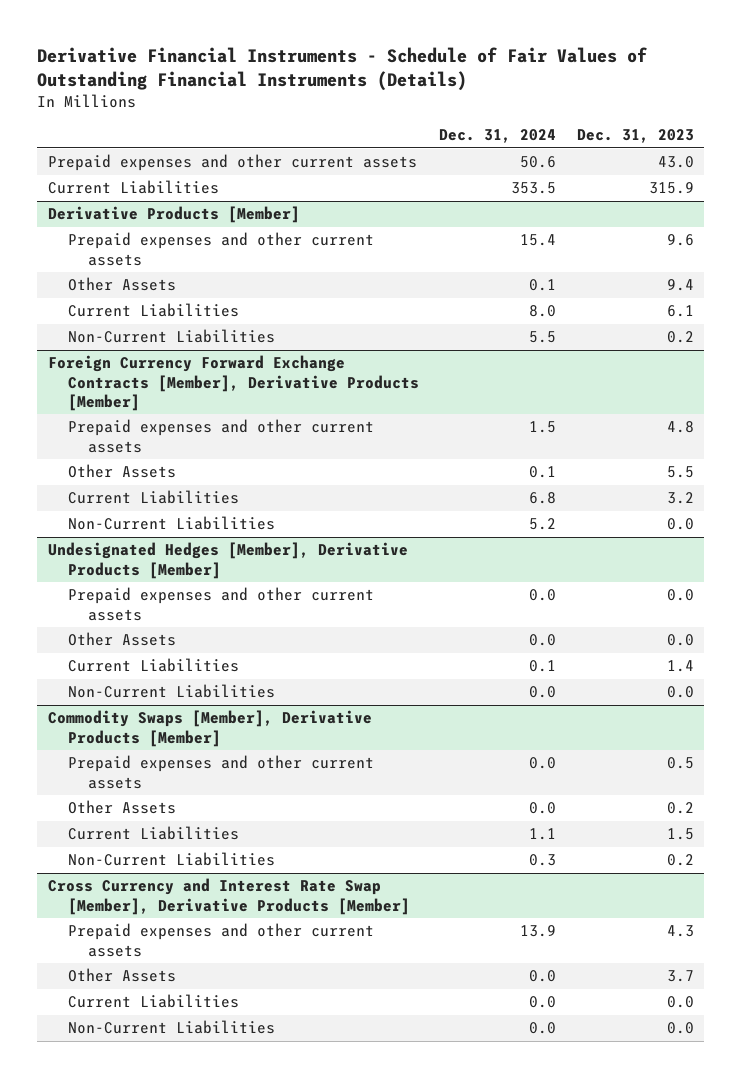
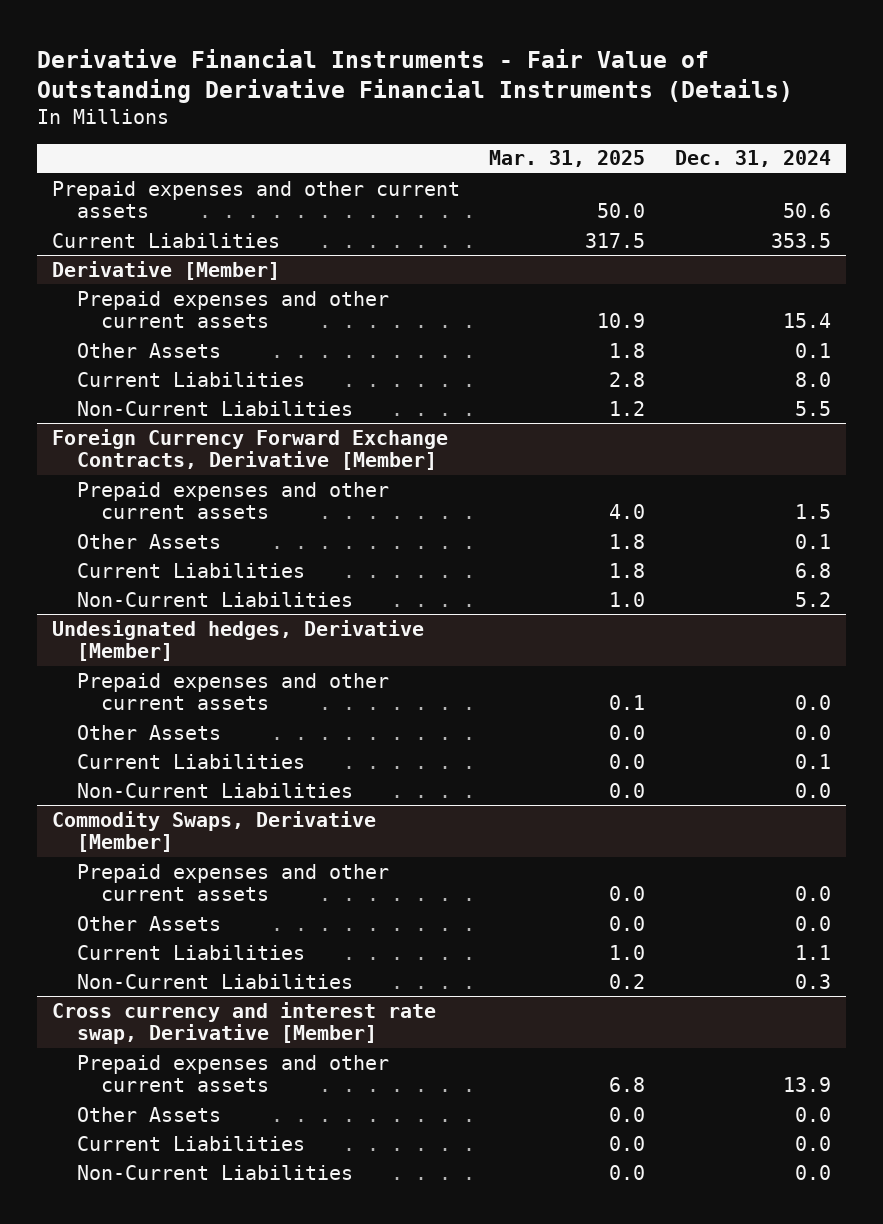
- Derivative Financial Instruments - Schedule of Fair Values of Outstanding Financial Instruments (Details)
+ Derivative Financial Instruments - Fair Value of Outstanding Derivative Financial Instruments (Details)
- | Dec. 31, 2024 | Dec. 31, 2023
+ | Mar. 31, 2025 | Dec. 31, 2024
- Derivative Products [Member]
+ Derivative [Member]
- Foreign Currency Forward Exchange Contracts [Member], Derivative Products [Member]
+ Foreign Currency Forward Exchange Contracts, Derivative [Member]
- Undesignated Hedges [Member], Derivative Products [Member]
+ Undesignated hedges, Derivative [Member]
- Commodity Swaps [Member], Derivative Products [Member]
+ Commodity Swaps, Derivative [Member]
- Cross Currency and Interest Rate Swap [Member], Derivative Products [Member]
+ Cross currency and interest rate swap, Derivative [Member]

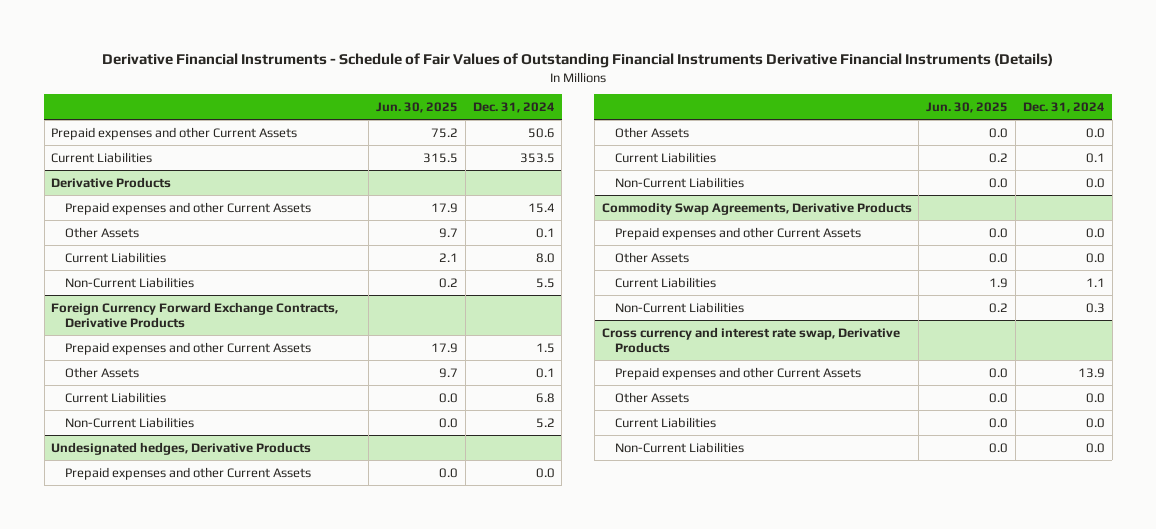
- Derivative Financial Instruments - Fair Value of Outstanding Derivative Financial Instruments (Details)
+ Derivative Financial Instruments - Schedule of Fair Values of Outstanding Financial Instruments Derivative Financial Instruments (Details)
- | Mar. 31, 2025 | Dec. 31, 2024
+ | Jun. 30, 2025 | Dec. 31, 2024
- Prepaid expenses and other current assets | 50.0 | 50.6
+ Prepaid expenses and other Current Assets | 75.2 | 50.6
- Derivative [Member]
- Prepaid expenses and other current assets | 10.9 | 15.4
+ Derivative Products
+ Prepaid expenses and other Current Assets | 17.9 | 15.4
- Foreign Currency Forward Exchange Contracts, Derivative [Member]
- Prepaid expenses and other current assets | 4.0 | 1.5
+ Foreign Currency Forward Exchange Contracts, Derivative Products
+ Prepaid expenses and other Current Assets | 17.9 | 1.5
- Undesignated hedges, Derivative [Member]
- Prepaid expenses and other current assets | 0.1 | 0.0
+ Undesignated hedges, Derivative Products
+ Prepaid expenses and other Current Assets | 0.0 | 0.0
- Commodity Swaps, Derivative [Member]
- Prepaid expenses and other current assets | 0.0 | 0.0
+ Commodity Swap Agreements, Derivative Products
+ Prepaid expenses and other Current Assets | 0.0 | 0.0
- Cross currency and interest rate swap, Derivative [Member]
- Prepaid expenses and other current assets | 6.8 | 13.9
+ Cross currency and interest rate swap, Derivative Products
+ Prepaid expenses and other Current Assets | 0.0 | 13.9

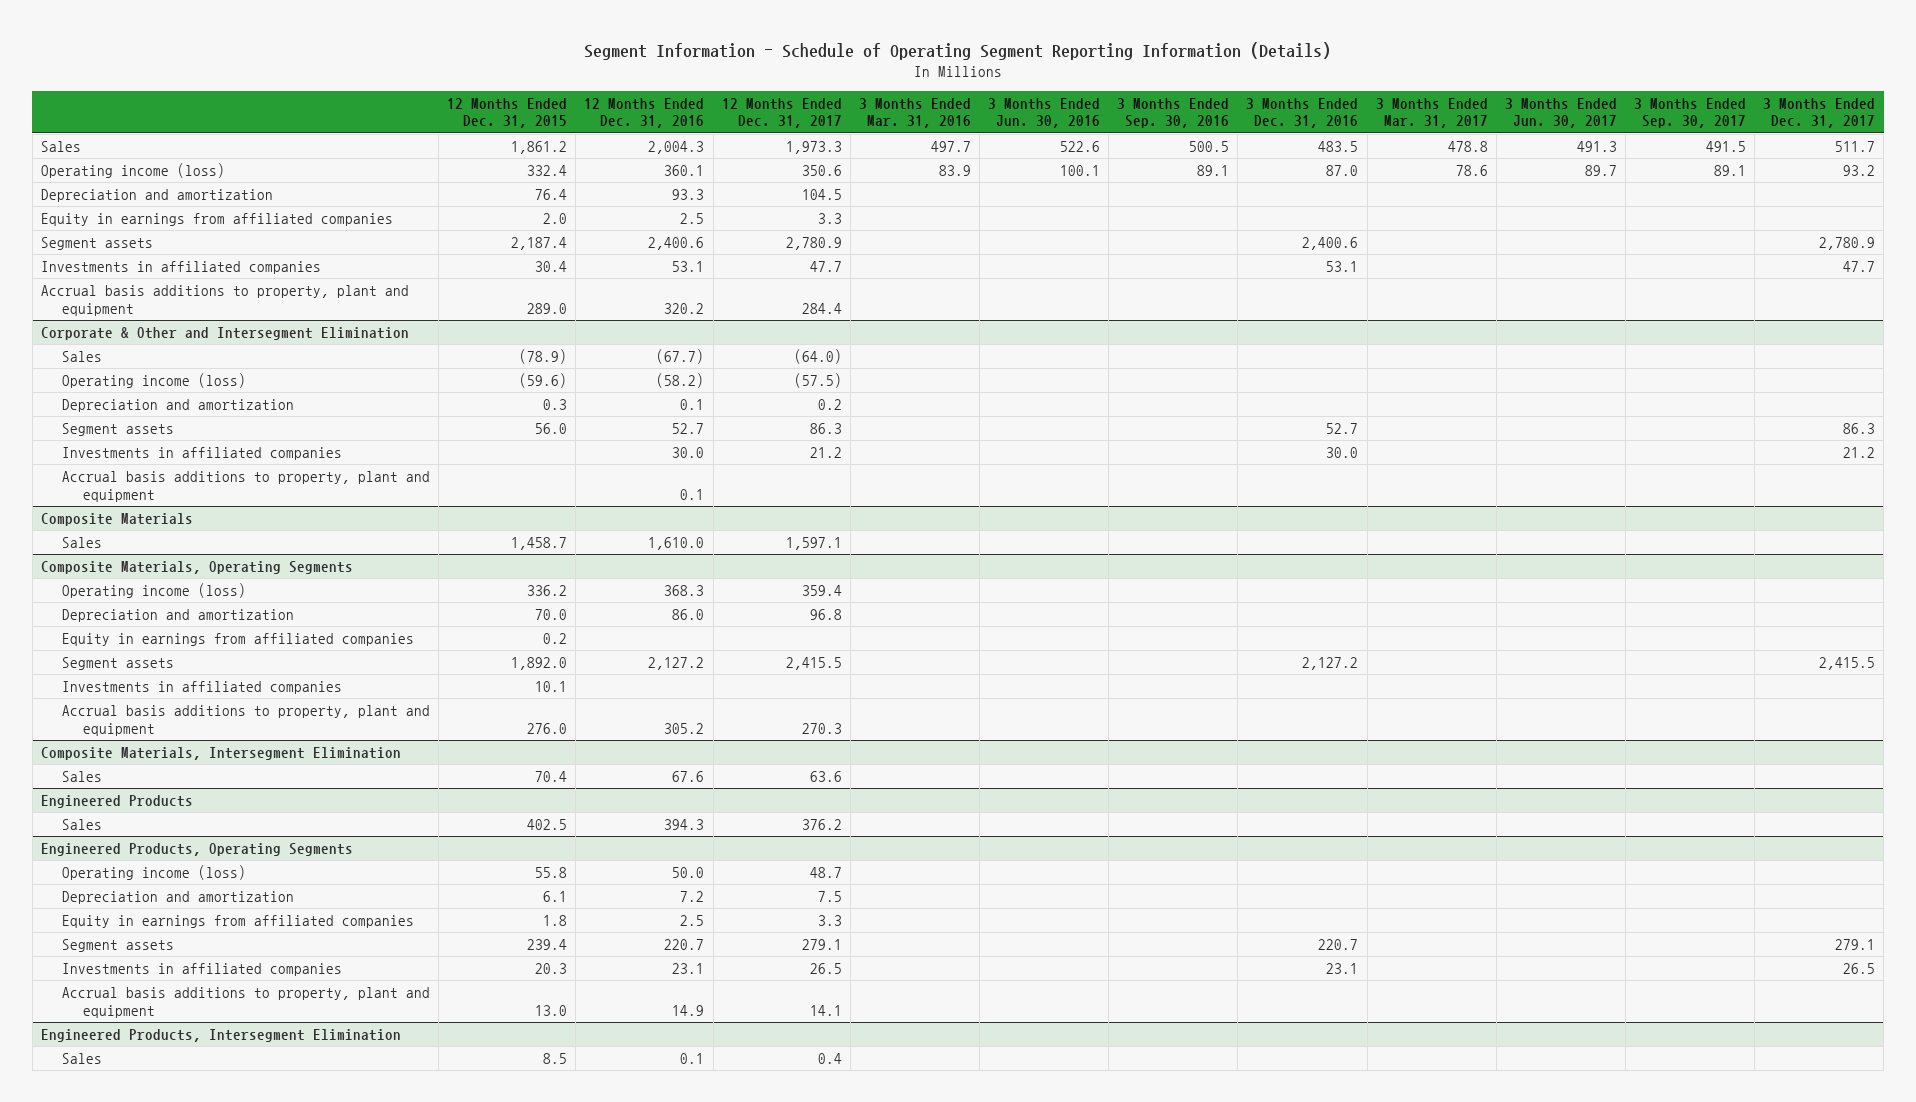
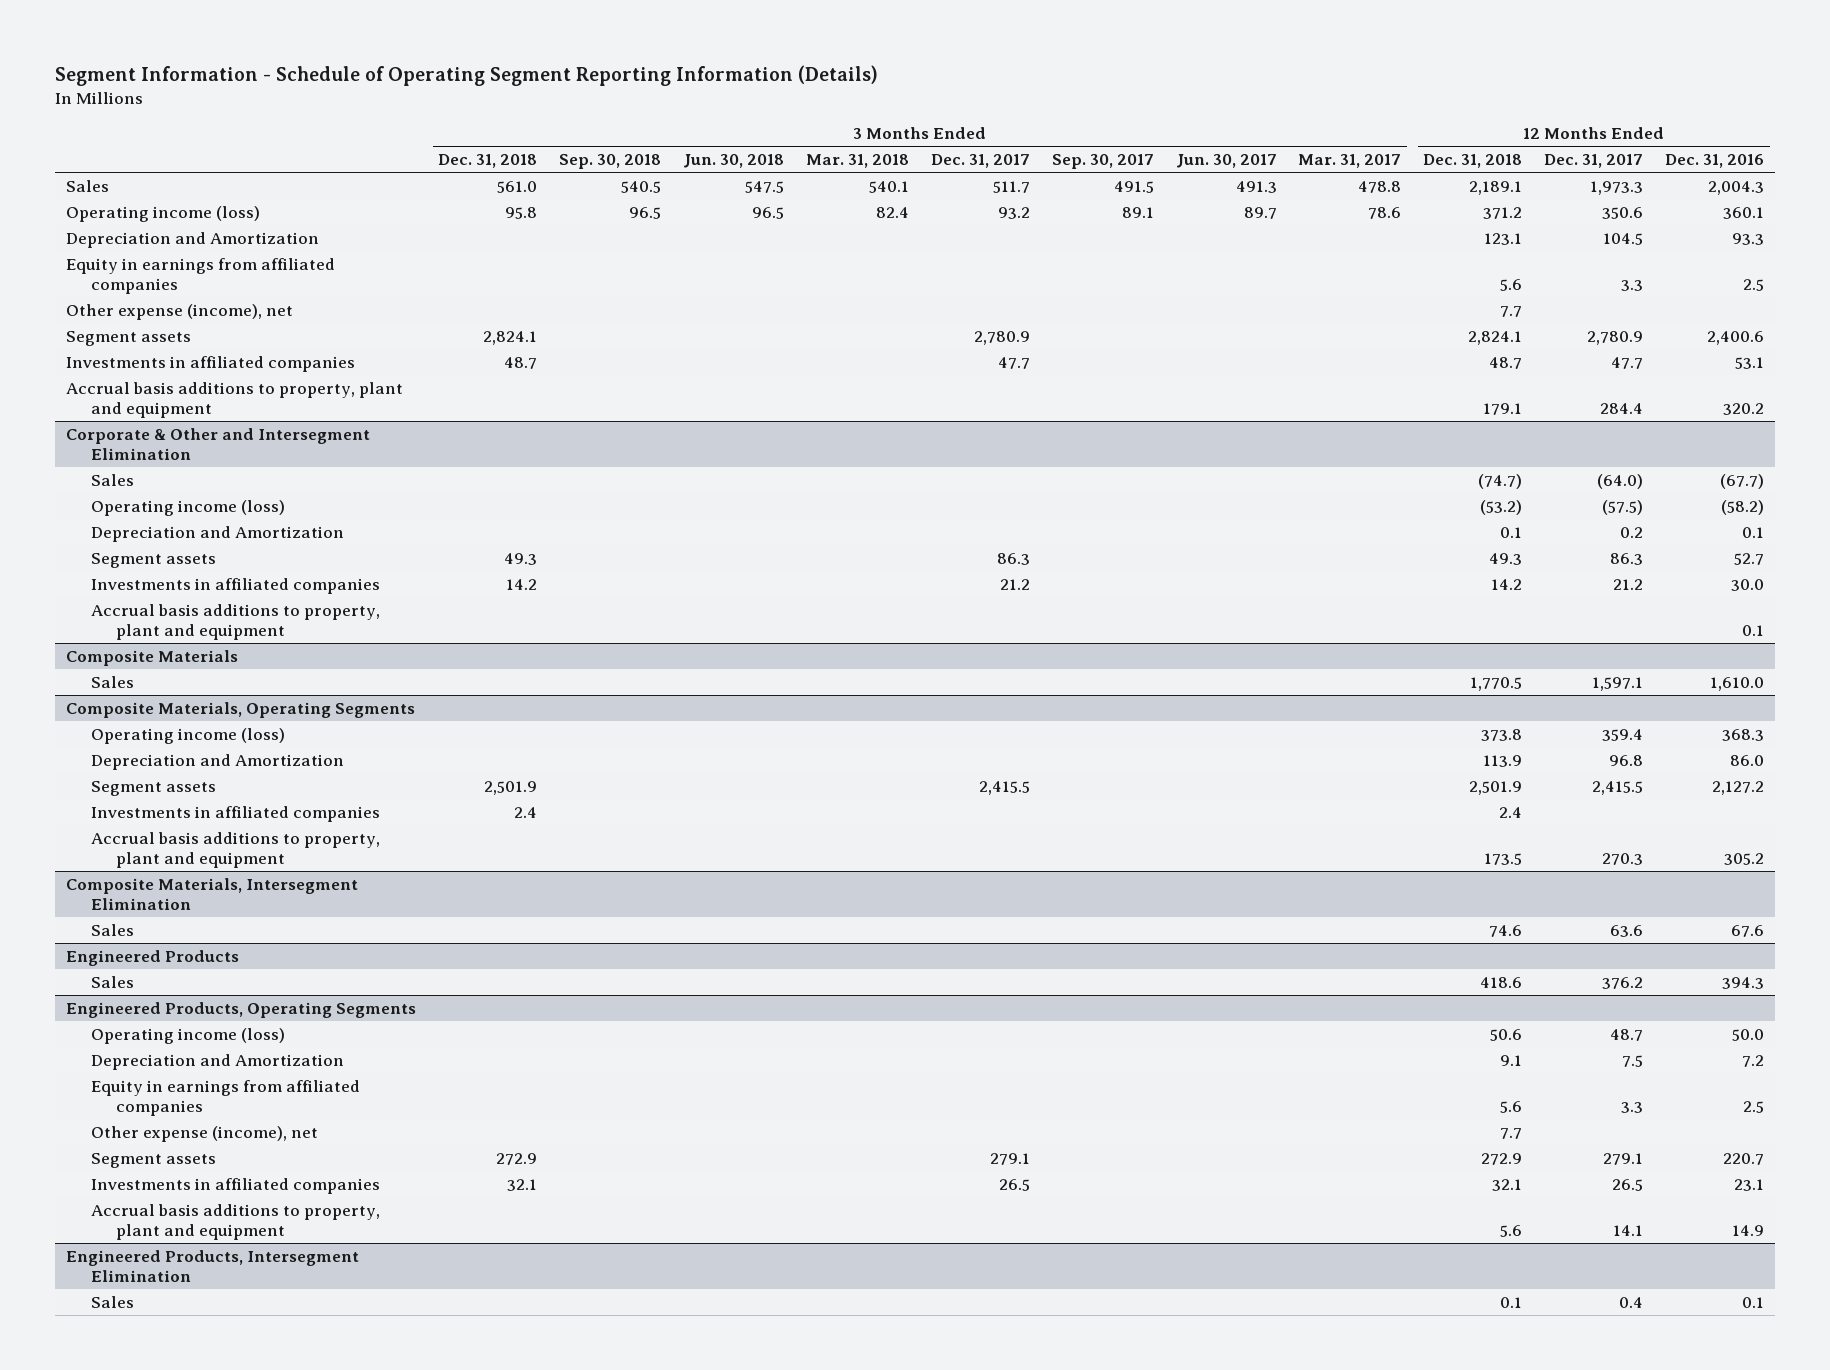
- | 12 Months Ended Dec. 31, 2015 | 12 Months Ended Dec. 31, 2016 | 12 Months Ended Dec. 31, 2017 | 3 Months Ended Mar. 31, 2016 | 3 Months Ended Jun. 30, 2016 | 3 Months Ended Sep. 30, 2016 | 3 Months Ended Dec. 31, 2016 | 3 Months Ended Mar. 31, 2017 | 3 Months Ended Jun. 30, 2017 | 3 Months Ended Sep. 30, 2017 | 3 Months Ended Dec. 31, 2017
+ | 3 Months Ended Dec. 31, 2018 | 3 Months Ended Sep. 30, 2018 | 3 Months Ended Jun. 30, 2018 | 3 Months Ended Mar. 31, 2018 | 3 Months Ended Dec. 31, 2017 | 3 Months Ended Sep. 30, 2017 | 3 Months Ended Jun. 30, 2017 | 3 Months Ended Mar. 31, 2017 | 12 Months Ended Dec. 31, 2018 | 12 Months Ended Dec. 31, 2017 | 12 Months Ended Dec. 31, 2016
- Depreciation and amortization | 76.4 | 93.3 | 104.5 | | | | | | | |
+ Depreciation and Amortization | | | | | | | | | 123.1 | 104.5 | 93.3
+ Other expense (income), net | | | | | | | | | 7.7 | |
@ Corporate & Other and Intersegment Elimination
- Depreciation and amortization | 0.3 | 0.1 | 0.2 | | | | | | | |
+ Depreciation and Amortization | | | | | | | | | 0.1 | 0.2 | 0.1
@ Composite Materials, Operating Segments
- Depreciation and amortization | 70.0 | 86.0 | 96.8 | | | | | | | |
- Equity in earnings from affiliated companies | 0.2 | | | | | | | | | |
+ Depreciation and Amortization | | | | | | | | | 113.9 | 96.8 | 86.0
@ Engineered Products, Operating Segments
- Depreciation and amortization | 6.1 | 7.2 | 7.5 | | | | | | | |
+ Depreciation and Amortization | | | | | | | | | 9.1 | 7.5 | 7.2
+ Other expense (income), net | | | | | | | | | 7.7 | |

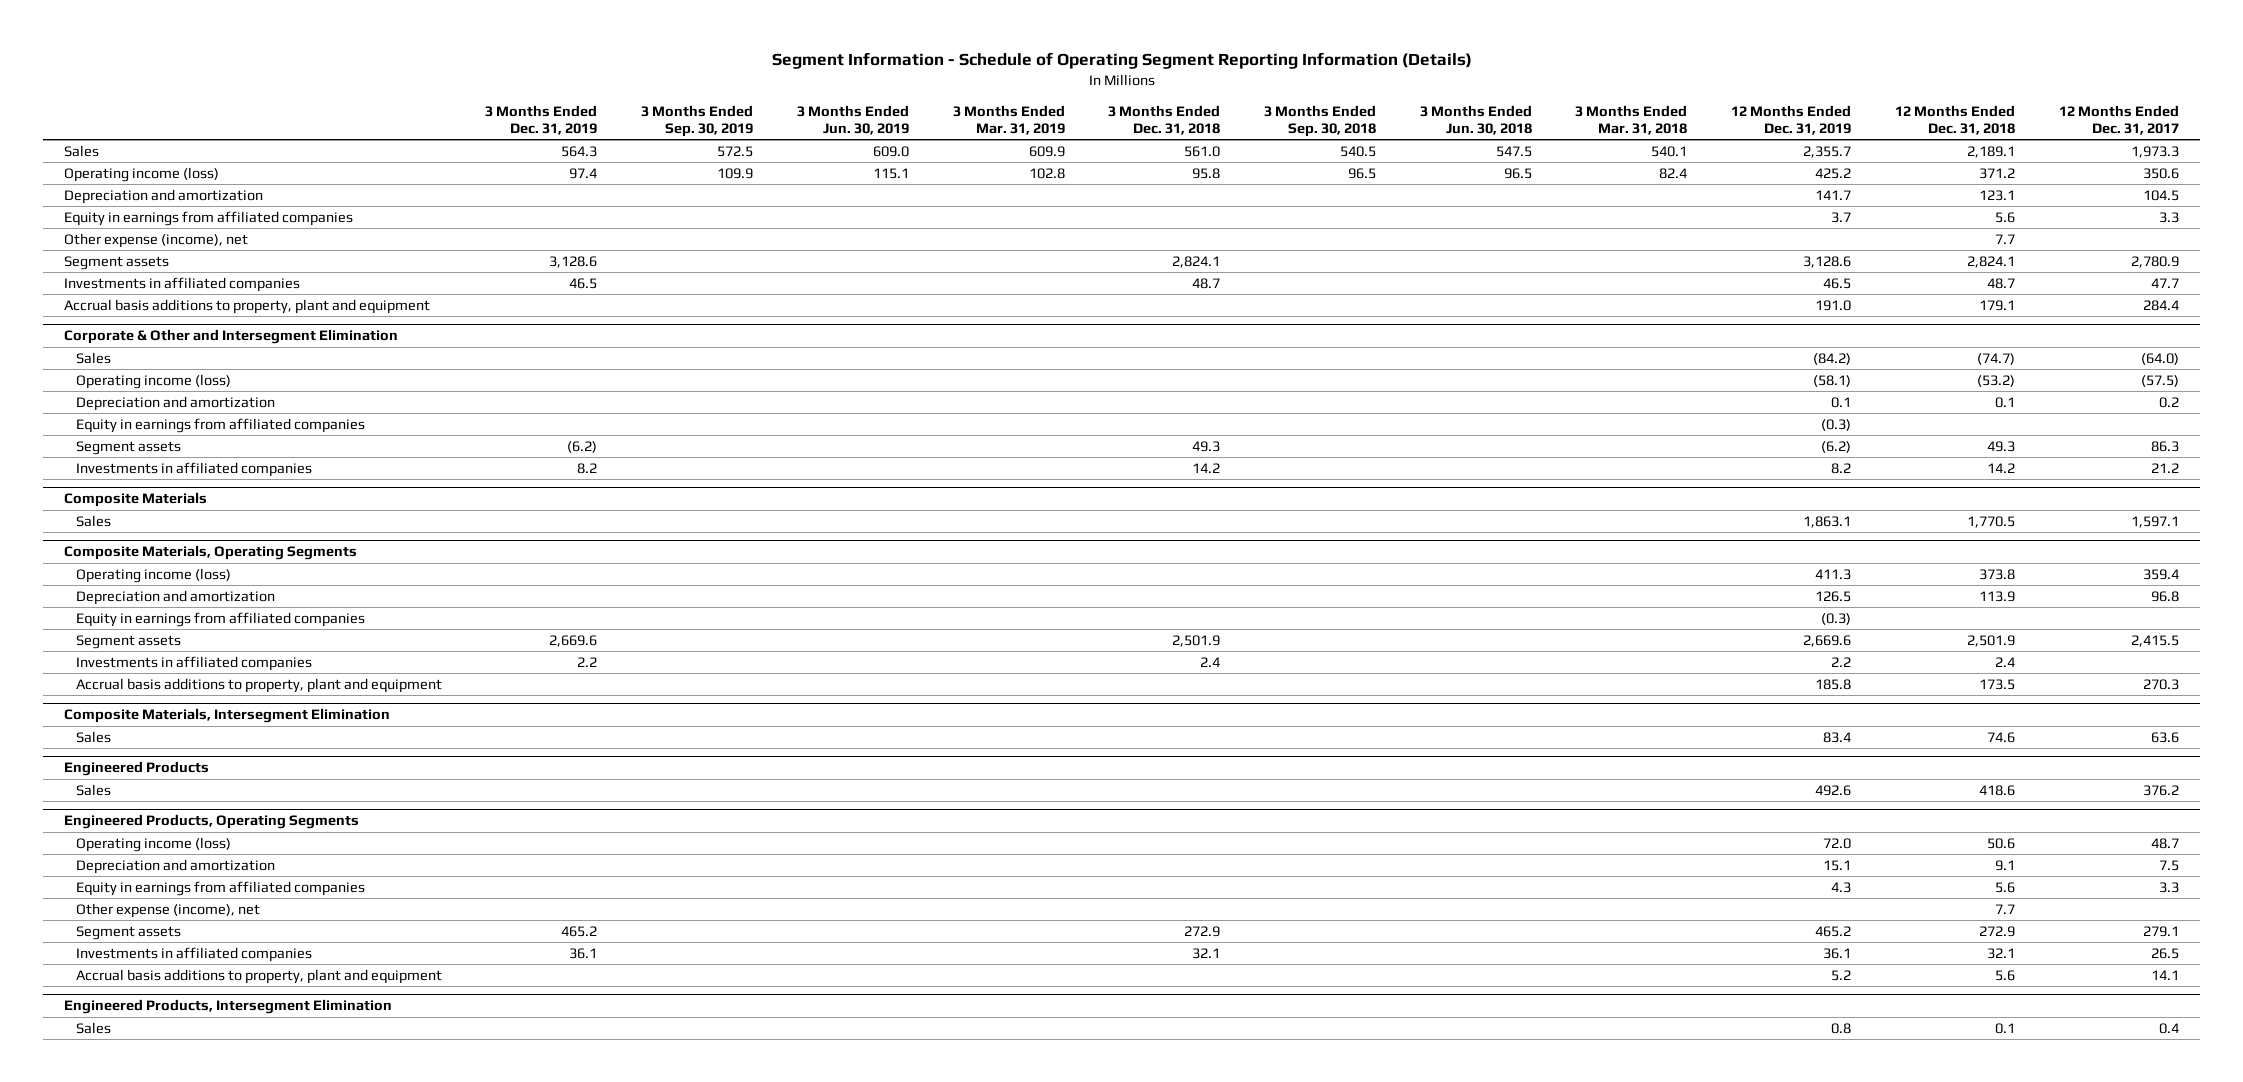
- | 3 Months Ended Dec. 31, 2018 | 3 Months Ended Sep. 30, 2018 | 3 Months Ended Jun. 30, 2018 | 3 Months Ended Mar. 31, 2018 | 3 Months Ended Dec. 31, 2017 | 3 Months Ended Sep. 30, 2017 | 3 Months Ended Jun. 30, 2017 | 3 Months Ended Mar. 31, 2017 | 12 Months Ended Dec. 31, 2018 | 12 Months Ended Dec. 31, 2017 | 12 Months Ended Dec. 31, 2016
+ | 3 Months Ended Dec. 31, 2019 | 3 Months Ended Sep. 30, 2019 | 3 Months Ended Jun. 30, 2019 | 3 Months Ended Mar. 31, 2019 | 3 Months Ended Dec. 31, 2018 | 3 Months Ended Sep. 30, 2018 | 3 Months Ended Jun. 30, 2018 | 3 Months Ended Mar. 31, 2018 | 12 Months Ended Dec. 31, 2019 | 12 Months Ended Dec. 31, 2018 | 12 Months Ended Dec. 31, 2017
- Depreciation and Amortization | | | | | | | | | 123.1 | 104.5 | 93.3
+ Depreciation and amortization | | | | | | | | | 141.7 | 123.1 | 104.5
@ Corporate & Other and Intersegment Elimination
- Depreciation and Amortization | | | | | | | | | 0.1 | 0.2 | 0.1
+ Depreciation and amortization | | | | | | | | | 0.1 | 0.1 | 0.2
+ Equity in earnings from affiliated companies | | | | | | | | | (0.3) | |
- Accrual basis additions to property, plant and equipment | | | | | | | | | | | 0.1
@ Composite Materials, Operating Segments
- Depreciation and Amortization | | | | | | | | | 113.9 | 96.8 | 86.0
+ Depreciation and amortization | | | | | | | | | 126.5 | 113.9 | 96.8
+ Equity in earnings from affiliated companies | | | | | | | | | (0.3) | |
@ Engineered Products, Operating Segments
- Depreciation and Amortization | | | | | | | | | 9.1 | 7.5 | 7.2
+ Depreciation and amortization | | | | | | | | | 15.1 | 9.1 | 7.5

